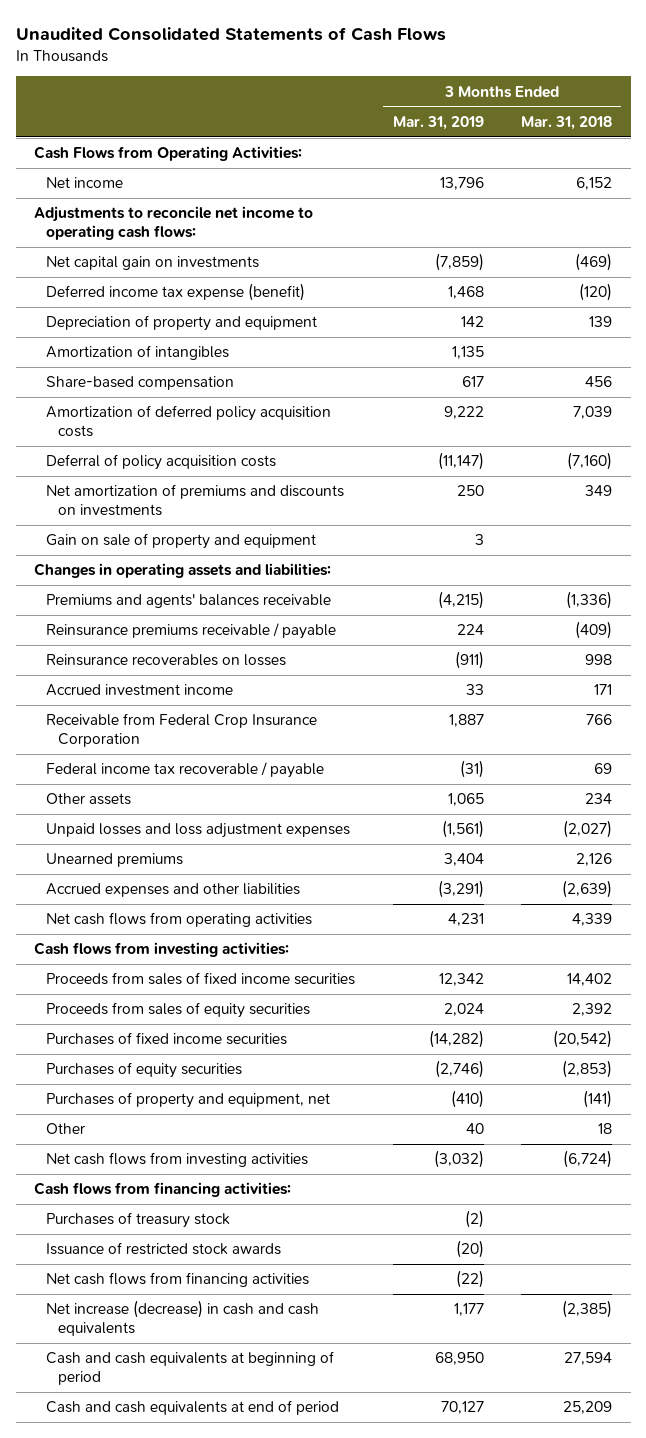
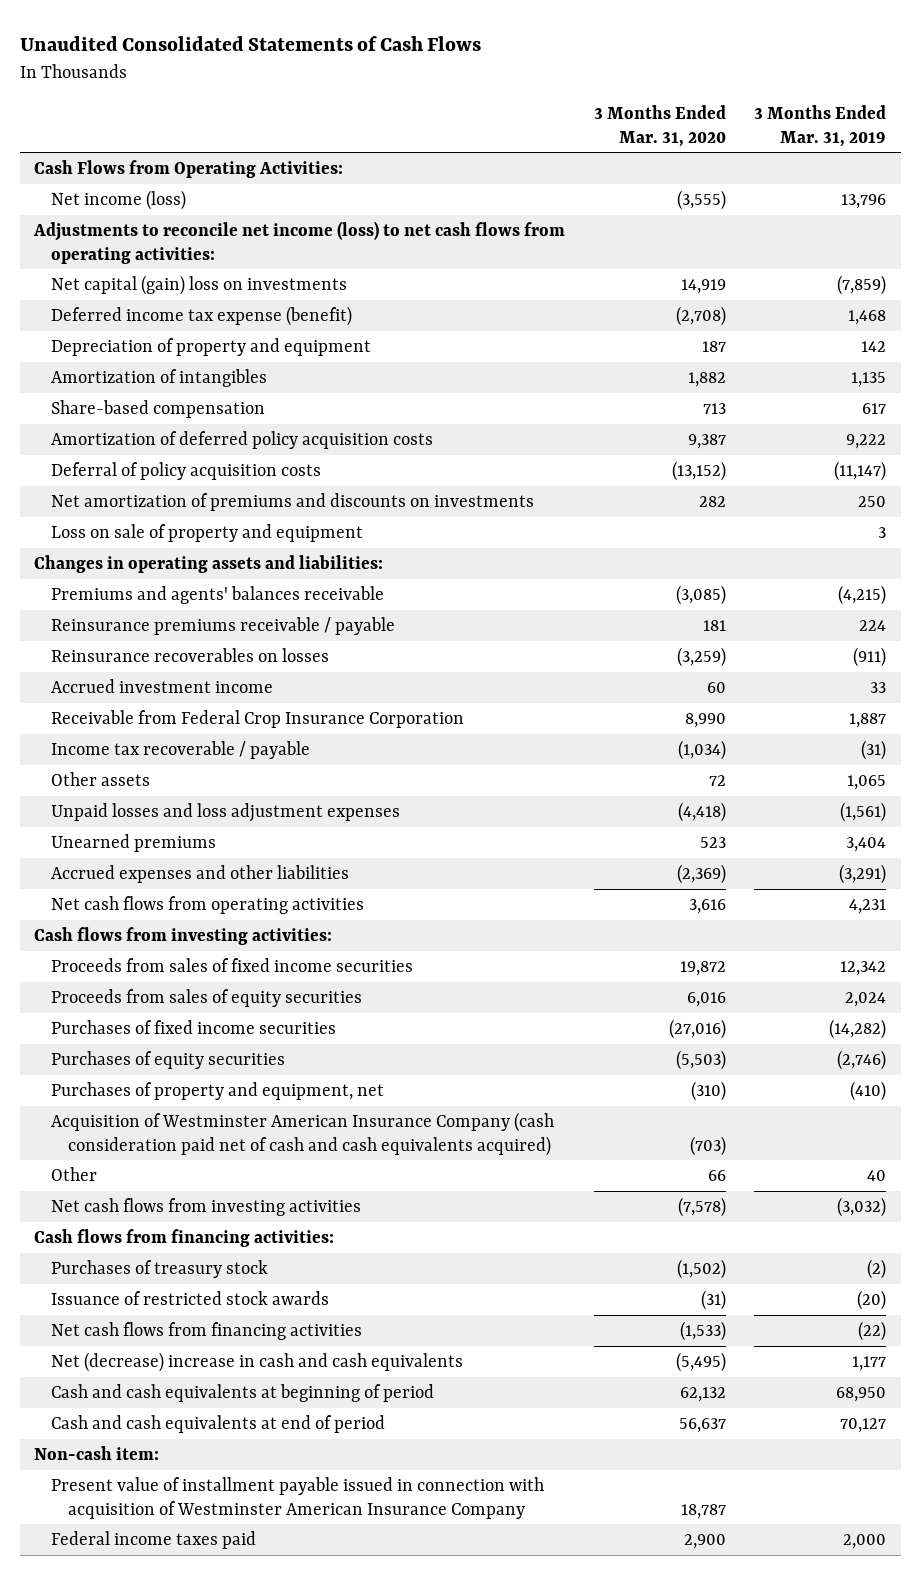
- | 3 Months Ended Mar. 31, 2019 | 3 Months Ended Mar. 31, 2018
+ | 3 Months Ended Mar. 31, 2020 | 3 Months Ended Mar. 31, 2019
- Net income | 13,796 | 6,152
- Adjustments to reconcile net income to operating cash flows:
- Net capital gain on investments | (7,859) | (469)
+ Net income (loss) | (3,555) | 13,796
+ Adjustments to reconcile net income (loss) to net cash flows from operating activities:
+ Net capital (gain) loss on investments | 14,919 | (7,859)
- Gain on sale of property and equipment | 3 |
+ Loss on sale of property and equipment | | 3
- Federal income tax recoverable / payable | (31) | 69
+ Income tax recoverable / payable | (1,034) | (31)
+ Acquisition of Westminster American Insurance Company (cash consideration paid net of cash and cash equivalents acquired) | (703) |
- Net increase (decrease) in cash and cash equivalents | 1,177 | (2,385)
+ Net (decrease) increase in cash and cash equivalents | (5,495) | 1,177
+ Non-cash item:
+ Present value of installment payable issued in connection with acquisition of Westminster American Insurance Company | 18,787 |
+ Federal income taxes paid | 2,900 | 2,000

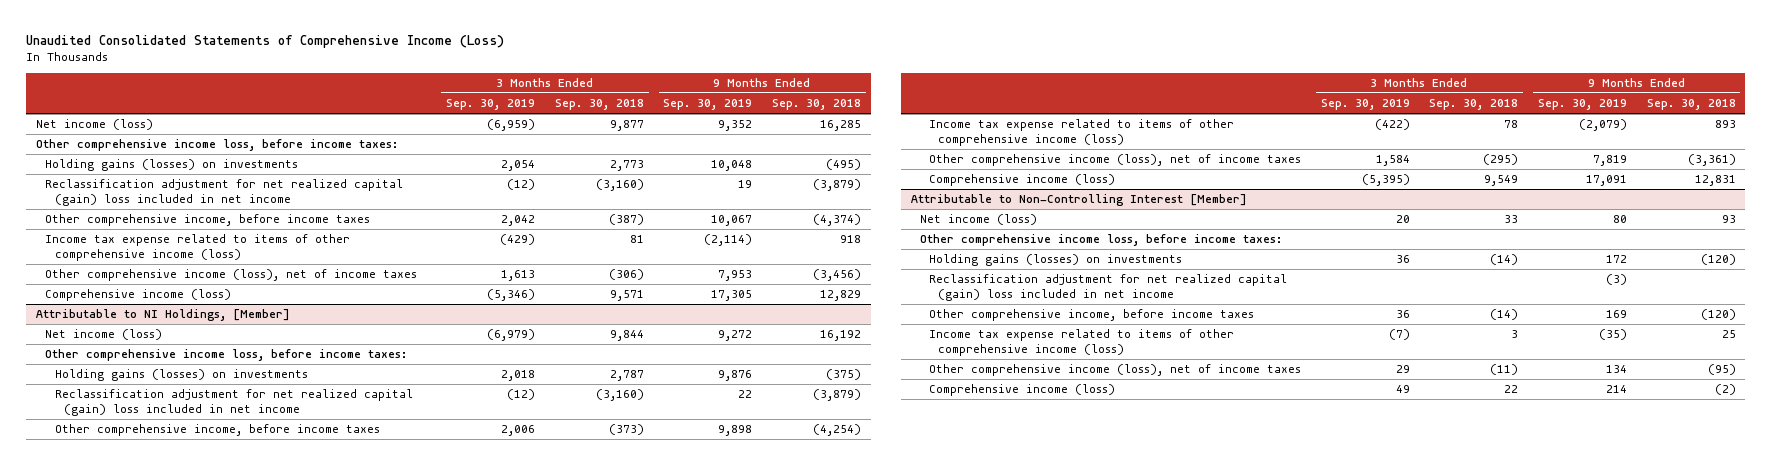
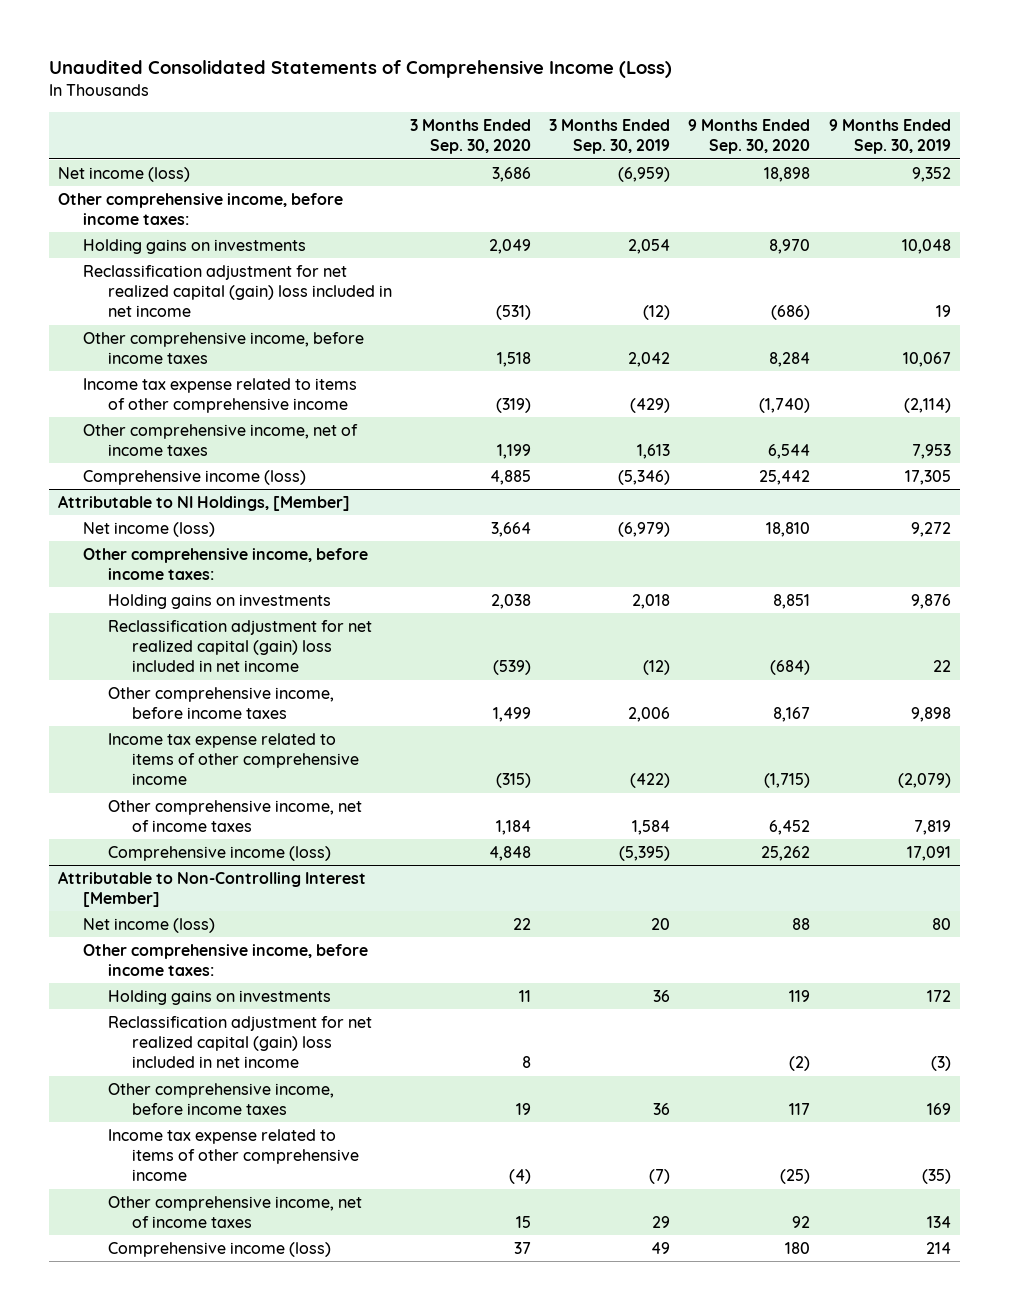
- | 3 Months Ended Sep. 30, 2019 | 3 Months Ended Sep. 30, 2018 | 9 Months Ended Sep. 30, 2019 | 9 Months Ended Sep. 30, 2018
+ | 3 Months Ended Sep. 30, 2020 | 3 Months Ended Sep. 30, 2019 | 9 Months Ended Sep. 30, 2020 | 9 Months Ended Sep. 30, 2019
- Other comprehensive income loss, before income taxes:
- Holding gains (losses) on investments | 2,054 | 2,773 | 10,048 | (495)
+ Other comprehensive income, before income taxes:
+ Holding gains on investments | 2,049 | 2,054 | 8,970 | 10,048
- Income tax expense related to items of other comprehensive income (loss) | (429) | 81 | (2,114) | 918
- Other comprehensive income (loss), net of income taxes | 1,613 | (306) | 7,953 | (3,456)
+ Income tax expense related to items of other comprehensive income | (319) | (429) | (1,740) | (2,114)
+ Other comprehensive income, net of income taxes | 1,199 | 1,613 | 6,544 | 7,953
@ Attributable to NI Holdings, [Member]
- Other comprehensive income loss, before income taxes:
- Holding gains (losses) on investments | 2,018 | 2,787 | 9,876 | (375)
+ Other comprehensive income, before income taxes:
+ Holding gains on investments | 2,038 | 2,018 | 8,851 | 9,876
- Income tax expense related to items of other comprehensive income (loss) | (422) | 78 | (2,079) | 893
- Other comprehensive income (loss), net of income taxes | 1,584 | (295) | 7,819 | (3,361)
+ Income tax expense related to items of other comprehensive income | (315) | (422) | (1,715) | (2,079)
+ Other comprehensive income, net of income taxes | 1,184 | 1,584 | 6,452 | 7,819
@ Attributable to Non-Controlling Interest [Member]
- Other comprehensive income loss, before income taxes:
- Holding gains (losses) on investments | 36 | (14) | 172 | (120)
+ Other comprehensive income, before income taxes:
+ Holding gains on investments | 11 | 36 | 119 | 172
- Income tax expense related to items of other comprehensive income (loss) | (7) | 3 | (35) | 25
- Other comprehensive income (loss), net of income taxes | 29 | (11) | 134 | (95)
+ Income tax expense related to items of other comprehensive income | (4) | (7) | (25) | (35)
+ Other comprehensive income, net of income taxes | 15 | 29 | 92 | 134

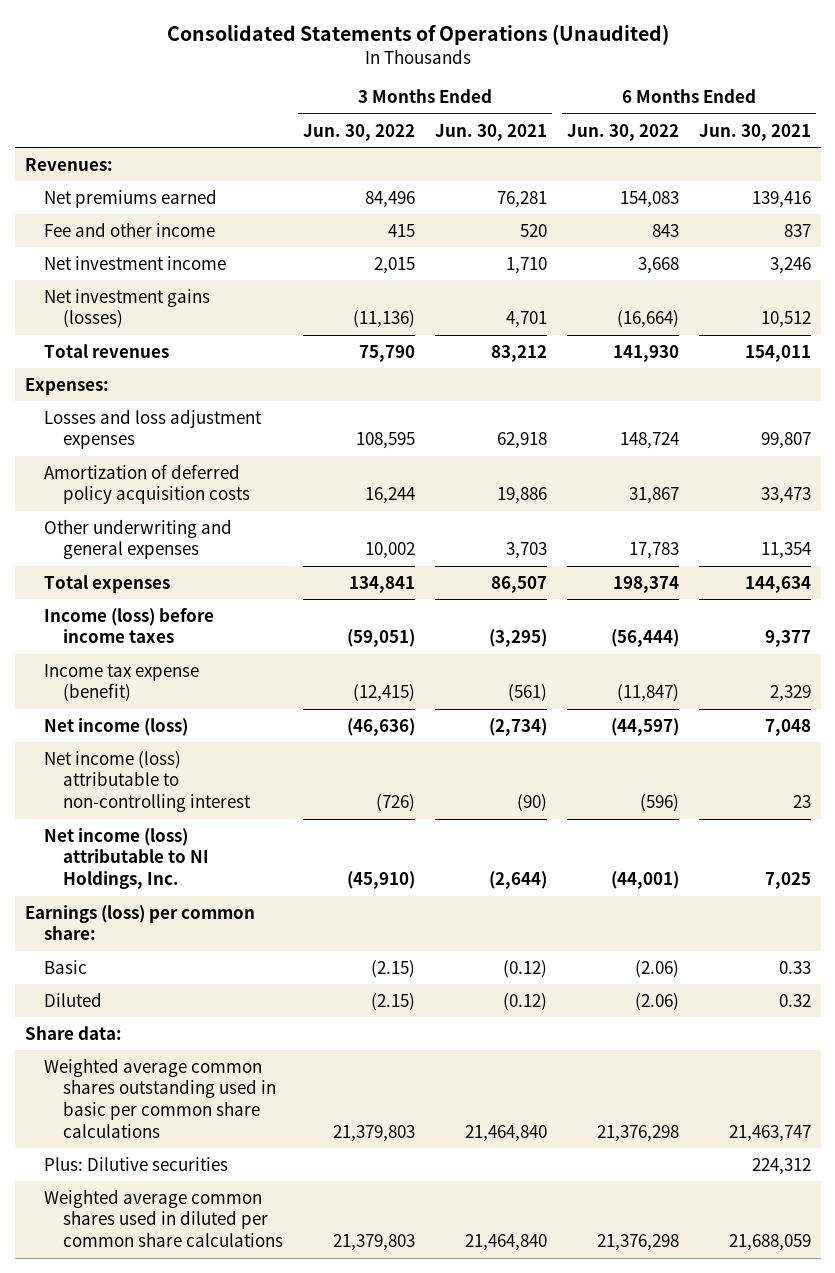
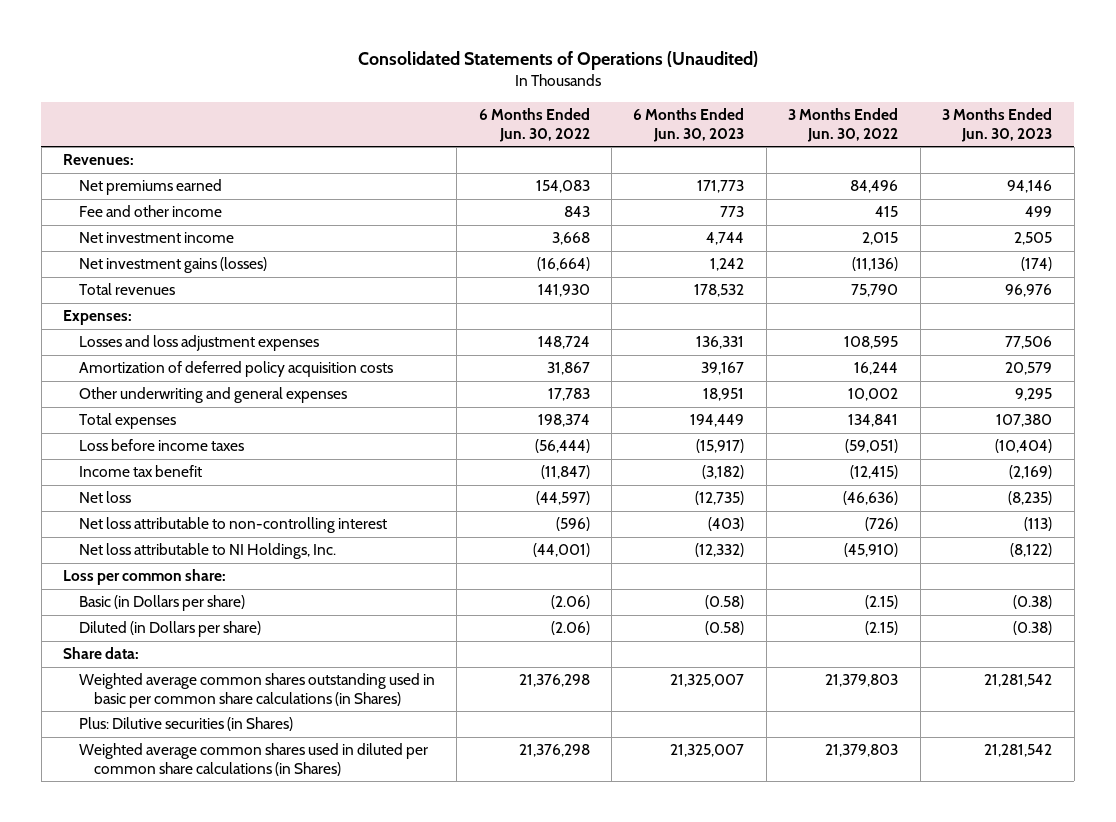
- | 3 Months Ended Jun. 30, 2022 | 3 Months Ended Jun. 30, 2021 | 6 Months Ended Jun. 30, 2022 | 6 Months Ended Jun. 30, 2021
+ | 6 Months Ended Jun. 30, 2022 | 6 Months Ended Jun. 30, 2023 | 3 Months Ended Jun. 30, 2022 | 3 Months Ended Jun. 30, 2023
- Income (loss) before income taxes | (59,051) | (3,295) | (56,444) | 9,377
- Income tax expense (benefit) | (12,415) | (561) | (11,847) | 2,329
- Net income (loss) | (46,636) | (2,734) | (44,597) | 7,048
- Net income (loss) attributable to non-controlling interest | (726) | (90) | (596) | 23
- Net income (loss) attributable to NI Holdings, Inc. | (45,910) | (2,644) | (44,001) | 7,025
- Earnings (loss) per common share:
- Basic | (2.15) | (0.12) | (2.06) | 0.33
- Diluted | (2.15) | (0.12) | (2.06) | 0.32
+ Loss before income taxes | (56,444) | (15,917) | (59,051) | (10,404)
+ Income tax benefit | (11,847) | (3,182) | (12,415) | (2,169)
+ Net loss | (44,597) | (12,735) | (46,636) | (8,235)
+ Net loss attributable to non-controlling interest | (596) | (403) | (726) | (113)
+ Net loss attributable to NI Holdings, Inc. | (44,001) | (12,332) | (45,910) | (8,122)
+ Loss per common share:
+ Basic (in Dollars per share) | (2.06) | (0.58) | (2.15) | (0.38)
+ Diluted (in Dollars per share) | (2.06) | (0.58) | (2.15) | (0.38)
- Weighted average common shares outstanding used in basic per common share calculations | 21,379,803 | 21,464,840 | 21,376,298 | 21,463,747
- Plus: Dilutive securities | | | | 224,312
- Weighted average common shares used in diluted per common share calculations | 21,379,803 | 21,464,840 | 21,376,298 | 21,688,059
+ Weighted average common shares outstanding used in basic per common share calculations (in Shares) | 21,376,298 | 21,325,007 | 21,379,803 | 21,281,542
+ Plus: Dilutive securities (in Shares)
+ Weighted average common shares used in diluted per common share calculations (in Shares) | 21,376,298 | 21,325,007 | 21,379,803 | 21,281,542

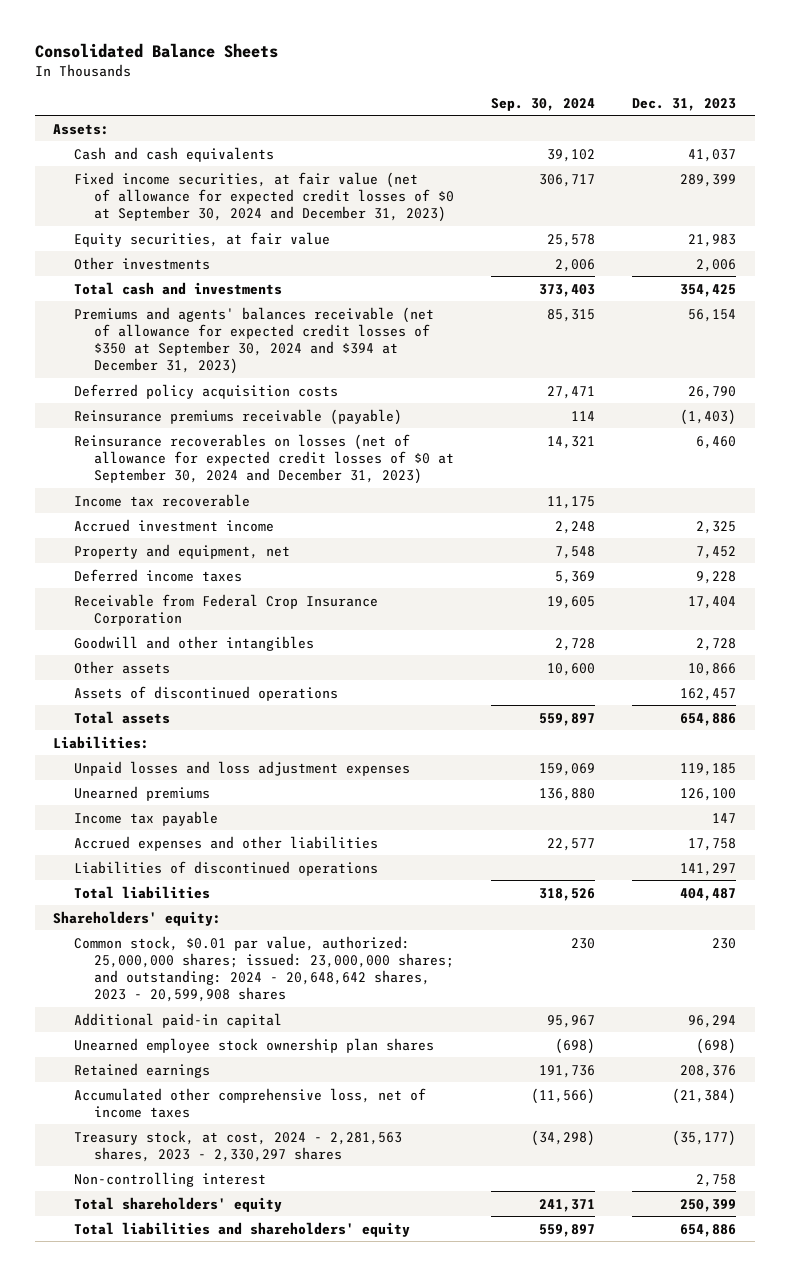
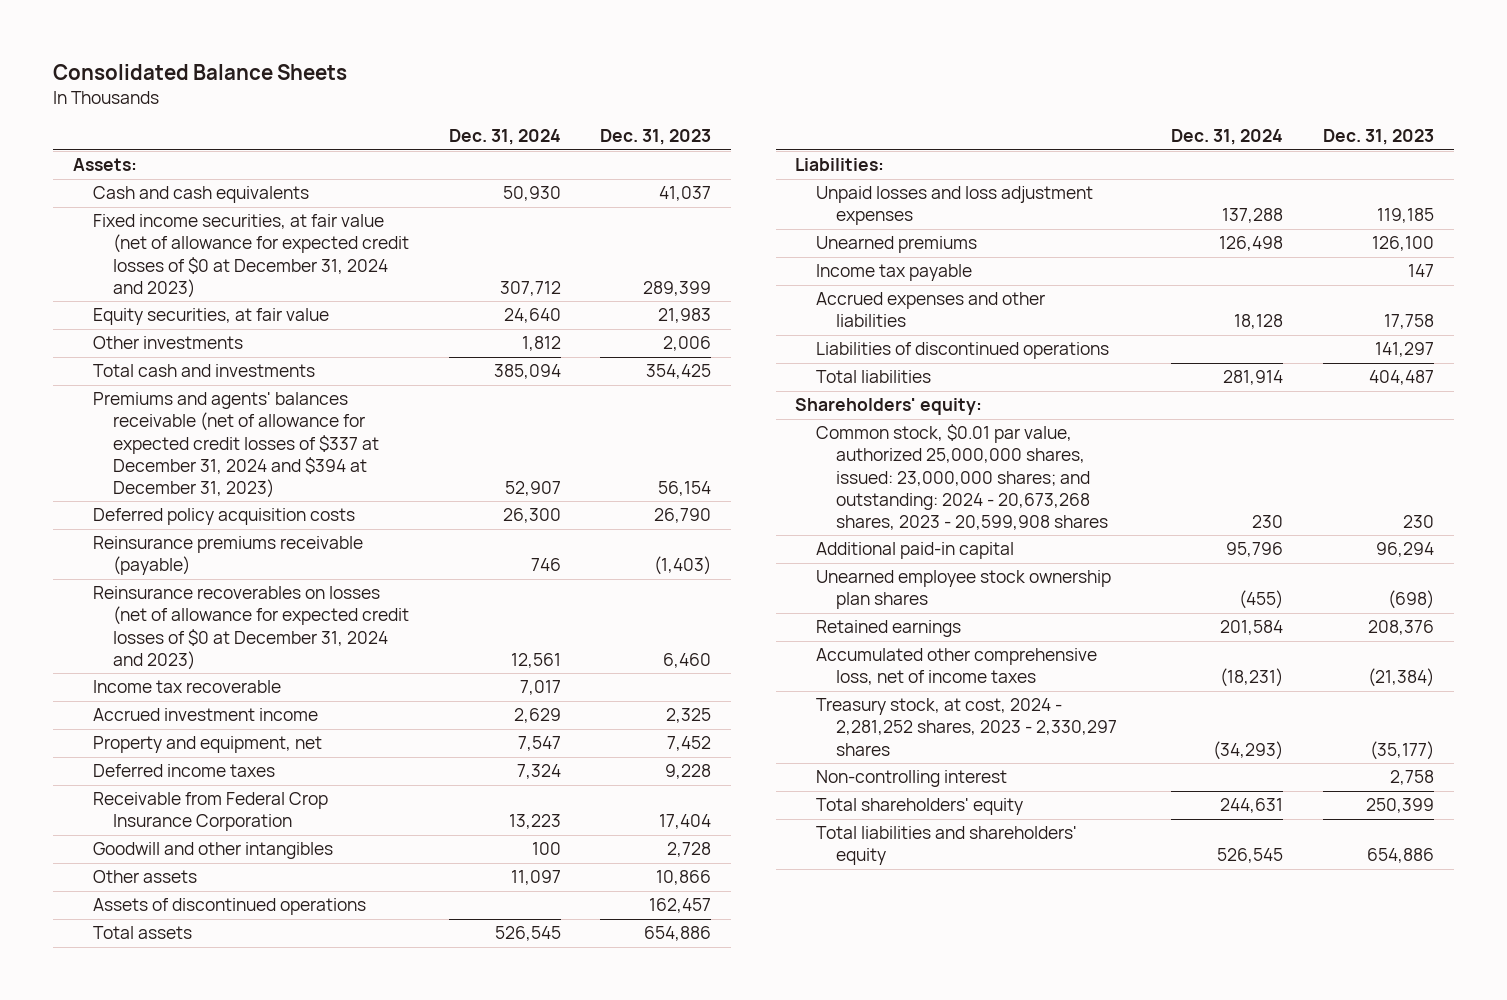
- | Sep. 30, 2024 | Dec. 31, 2023
+ | Dec. 31, 2024 | Dec. 31, 2023
- Fixed income securities, at fair value (net of allowance for expected credit losses of $0 at September 30, 2024 and December 31, 2023) | 306,717 | 289,399
+ Fixed income securities, at fair value (net of allowance for expected credit losses of $0 at December 31, 2024 and 2023) | 307,712 | 289,399
- Premiums and agents' balances receivable (net of allowance for expected credit losses of $350 at September 30, 2024 and $394 at December 31, 2023) | 85,315 | 56,154
+ Premiums and agents' balances receivable (net of allowance for expected credit losses of $337 at December 31, 2024 and $394 at December 31, 2023) | 52,907 | 56,154
- Reinsurance recoverables on losses (net of allowance for expected credit losses of $0 at September 30, 2024 and December 31, 2023) | 14,321 | 6,460
+ Reinsurance recoverables on losses (net of allowance for expected credit losses of $0 at December 31, 2024 and 2023) | 12,561 | 6,460
- Common stock, $0.01 par value, authorized: 25,000,000 shares; issued: 23,000,000 shares; and outstanding: 2024 - 20,648,642 shares, 2023 - 20,599,908 shares | 230 | 230
+ Common stock, $0.01 par value, authorized 25,000,000 shares, issued: 23,000,000 shares; and outstanding: 2024 - 20,673,268 shares, 2023 - 20,599,908 shares | 230 | 230
- Treasury stock, at cost, 2024 - 2,281,563 shares, 2023 - 2,330,297 shares | (34,298) | (35,177)
+ Treasury stock, at cost, 2024 - 2,281,252 shares, 2023 - 2,330,297 shares | (34,293) | (35,177)

